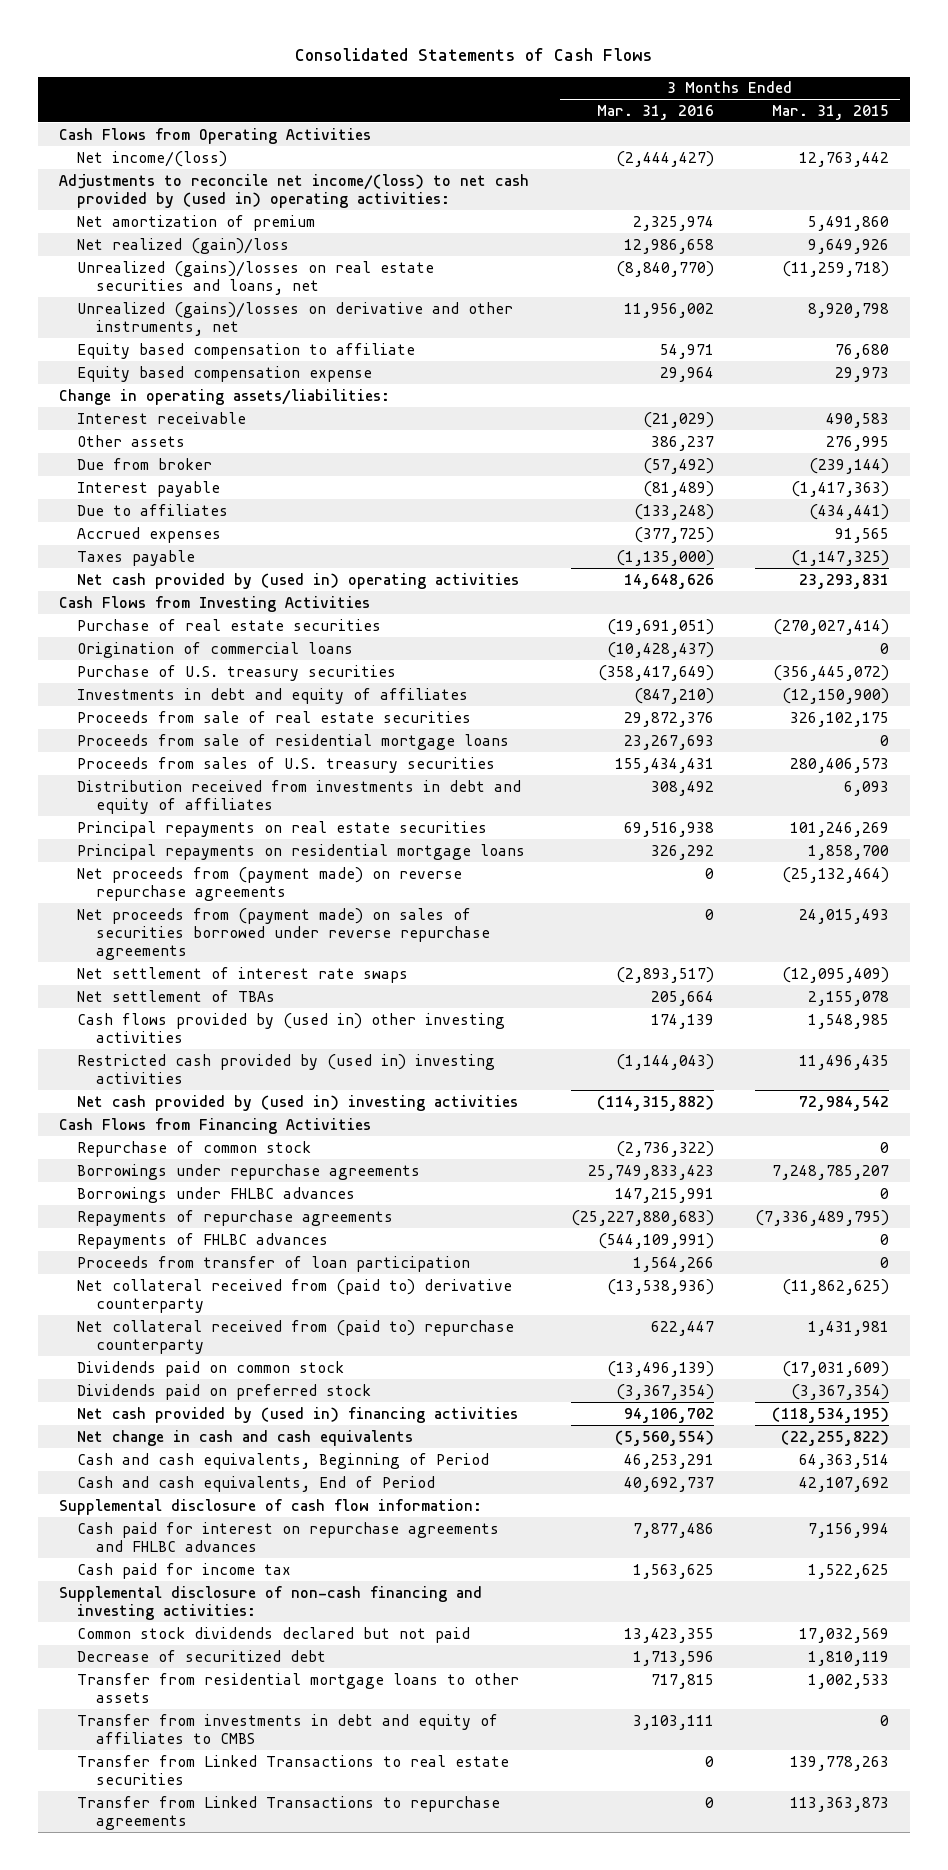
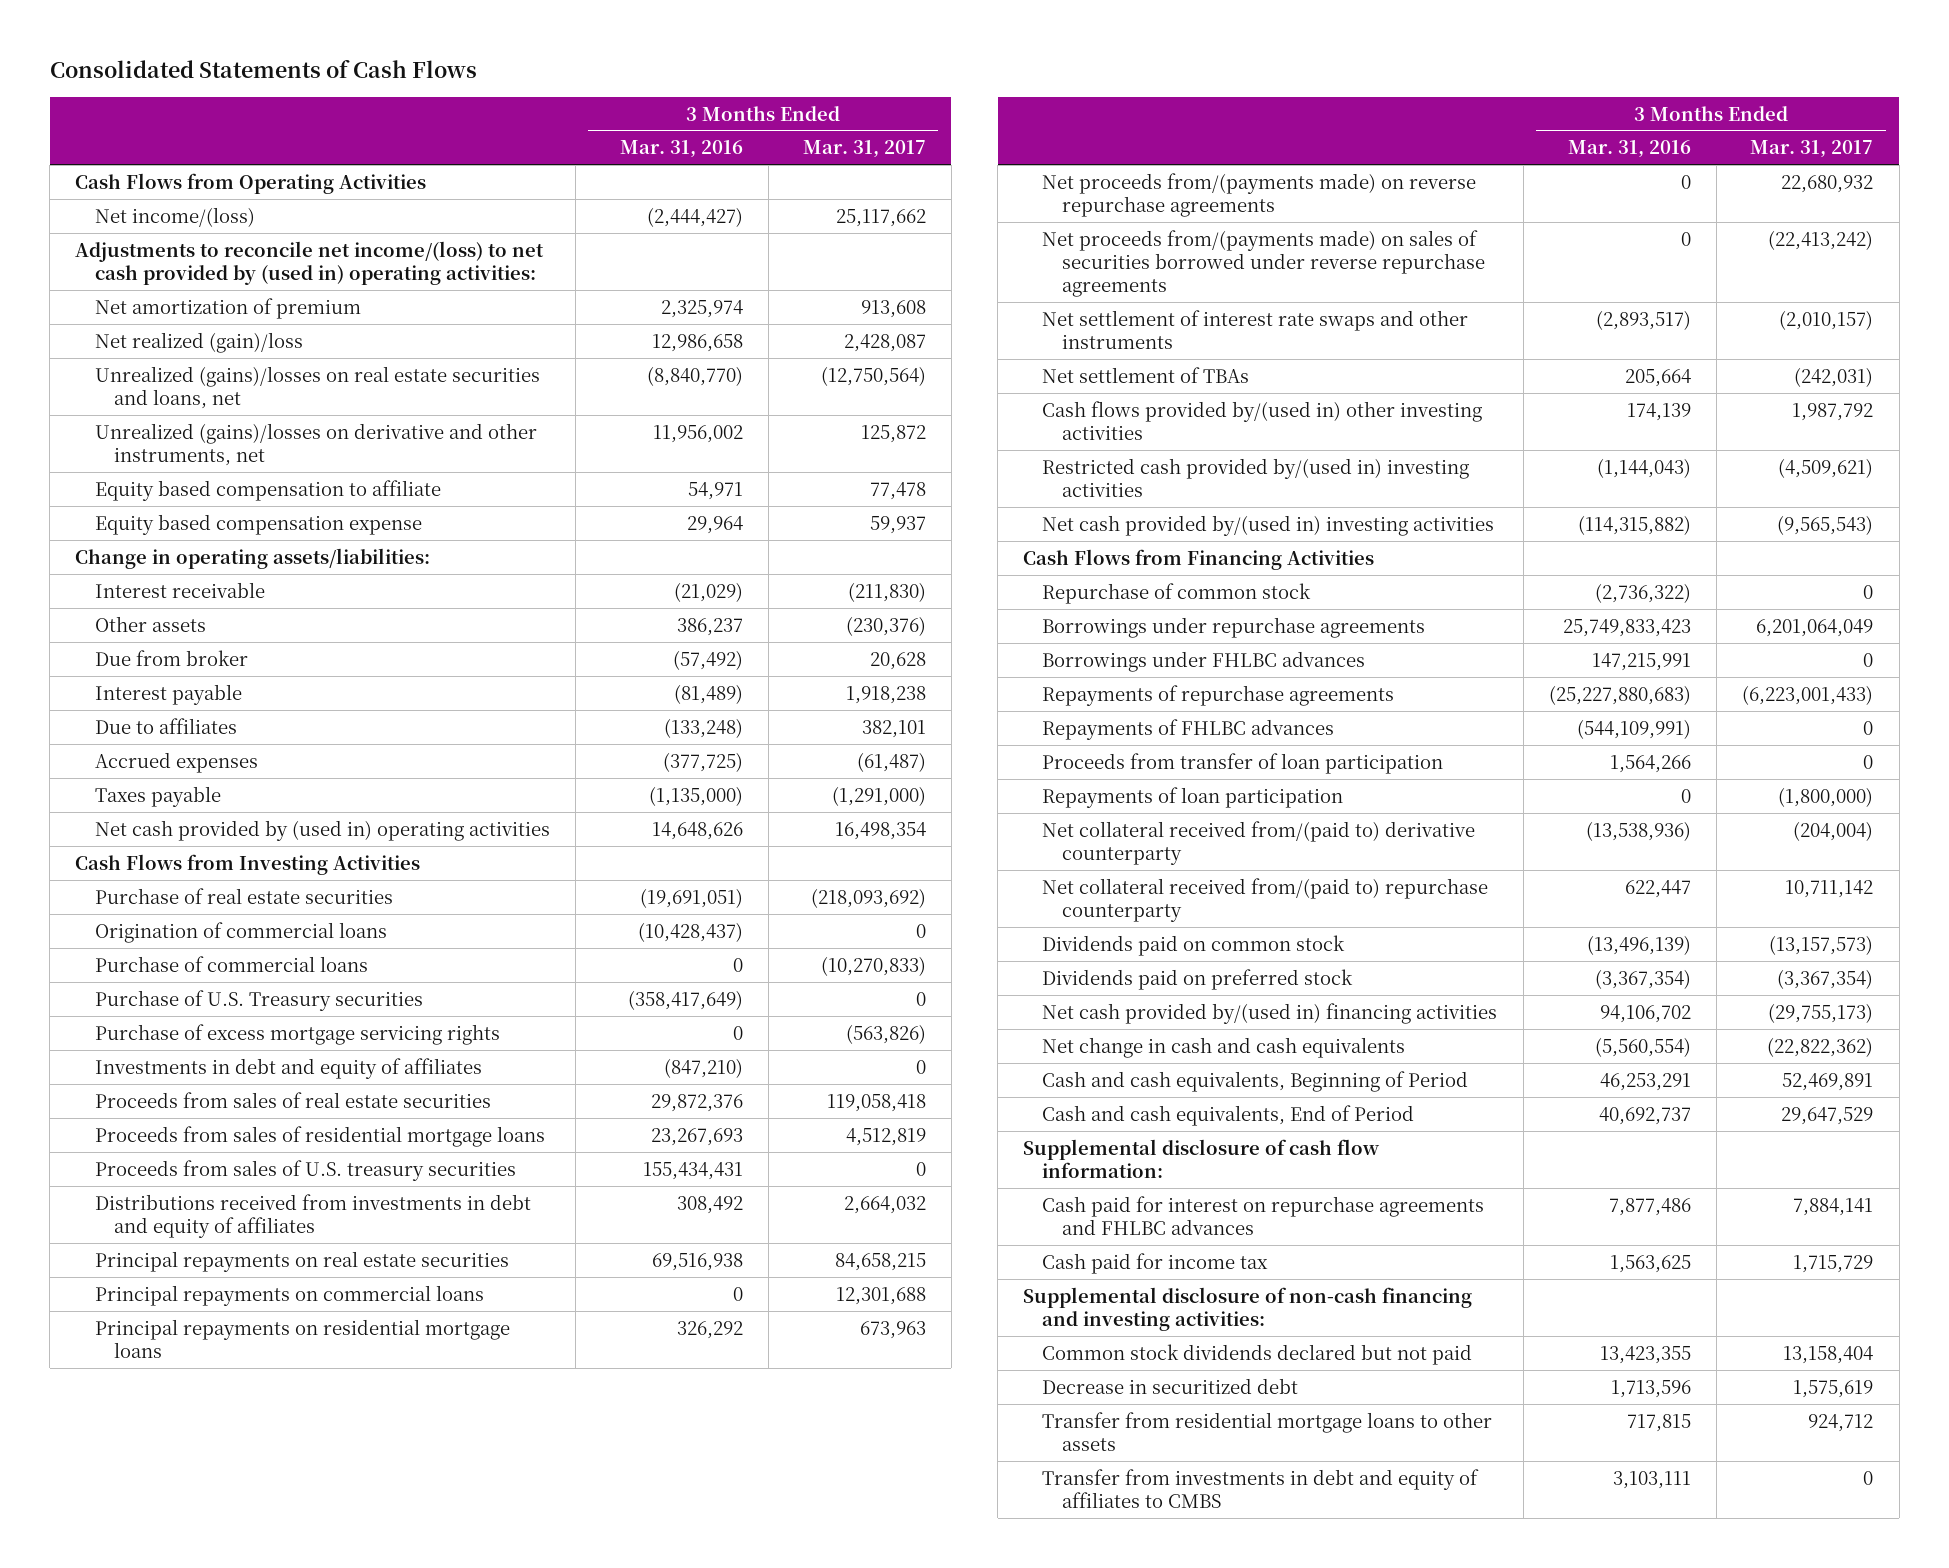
- | 3 Months Ended Mar. 31, 2016 | 3 Months Ended Mar. 31, 2015
+ | 3 Months Ended Mar. 31, 2016 | 3 Months Ended Mar. 31, 2017
- Purchase of U.S. treasury securities | (358,417,649) | (356,445,072)
+ Purchase of commercial loans | 0 | (10,270,833)
+ Purchase of U.S. Treasury securities | (358,417,649) | 0
+ Purchase of excess mortgage servicing rights | 0 | (563,826)
- Proceeds from sale of real estate securities | 29,872,376 | 326,102,175
- Proceeds from sale of residential mortgage loans | 23,267,693 | 0
+ Proceeds from sales of real estate securities | 29,872,376 | 119,058,418
+ Proceeds from sales of residential mortgage loans | 23,267,693 | 4,512,819
- Distribution received from investments in debt and equity of affiliates | 308,492 | 6,093
+ Distributions received from investments in debt and equity of affiliates | 308,492 | 2,664,032
+ Principal repayments on commercial loans | 0 | 12,301,688
- Net proceeds from (payment made) on reverse repurchase agreements | 0 | (25,132,464)
- Net proceeds from (payment made) on sales of securities borrowed under reverse repurchase agreements | 0 | 24,015,493
- Net settlement of interest rate swaps | (2,893,517) | (12,095,409)
+ Net proceeds from/(payments made) on reverse repurchase agreements | 0 | 22,680,932
+ Net proceeds from/(payments made) on sales of securities borrowed under reverse repurchase agreements | 0 | (22,413,242)
+ Net settlement of interest rate swaps and other instruments | (2,893,517) | (2,010,157)
- Cash flows provided by (used in) other investing activities | 174,139 | 1,548,985
- Restricted cash provided by (used in) investing activities | (1,144,043) | 11,496,435
- Net cash provided by (used in) investing activities | (114,315,882) | 72,984,542
+ Cash flows provided by/(used in) other investing activities | 174,139 | 1,987,792
+ Restricted cash provided by/(used in) investing activities | (1,144,043) | (4,509,621)
+ Net cash provided by/(used in) investing activities | (114,315,882) | (9,565,543)
- Net collateral received from (paid to) derivative counterparty | (13,538,936) | (11,862,625)
- Net collateral received from (paid to) repurchase counterparty | 622,447 | 1,431,981
+ Repayments of loan participation | 0 | (1,800,000)
+ Net collateral received from/(paid to) derivative counterparty | (13,538,936) | (204,004)
+ Net collateral received from/(paid to) repurchase counterparty | 622,447 | 10,711,142
- Net cash provided by (used in) financing activities | 94,106,702 | (118,534,195)
+ Net cash provided by/(used in) financing activities | 94,106,702 | (29,755,173)
- Decrease of securitized debt | 1,713,596 | 1,810,119
+ Decrease in securitized debt | 1,713,596 | 1,575,619
- Transfer from Linked Transactions to real estate securities | 0 | 139,778,263
- Transfer from Linked Transactions to repurchase agreements | 0 | 113,363,873

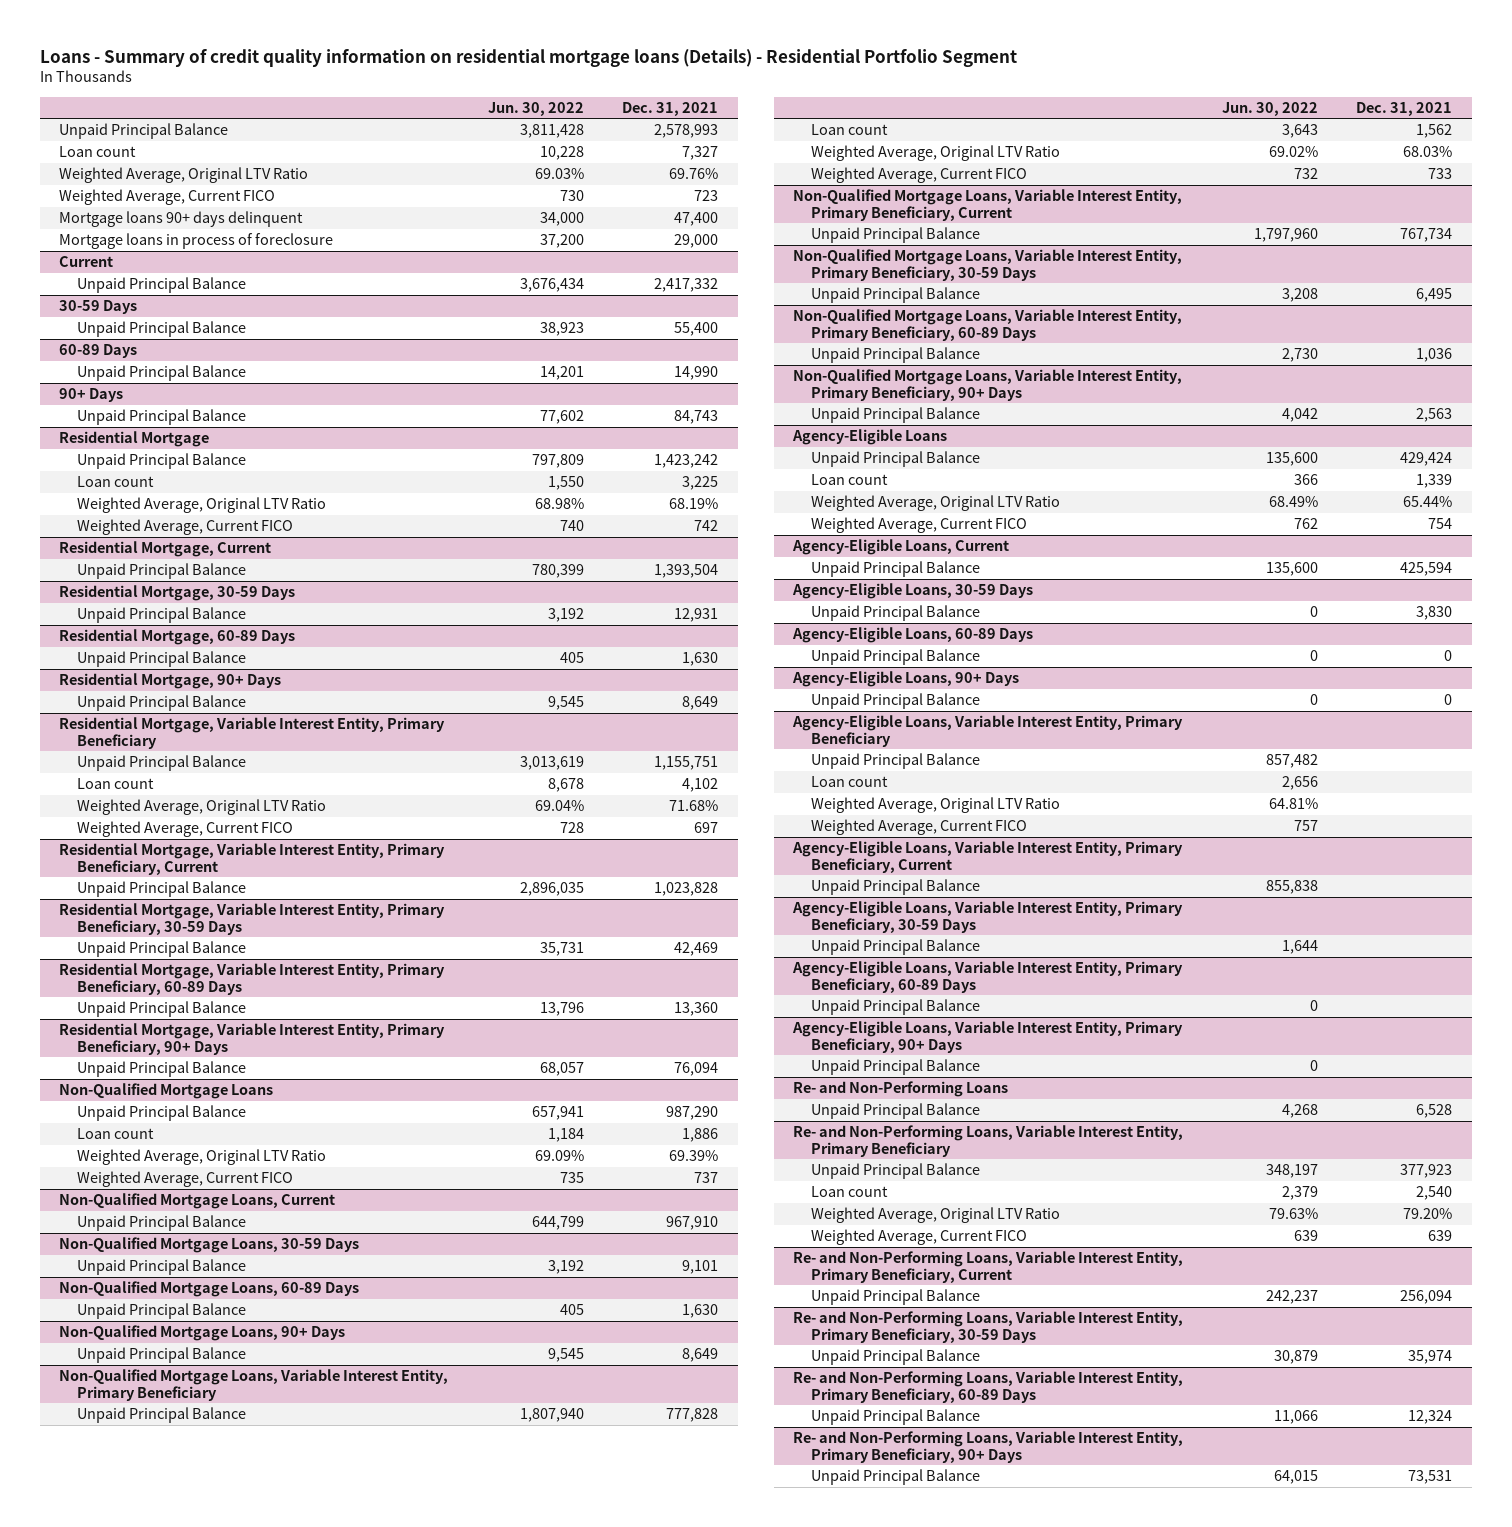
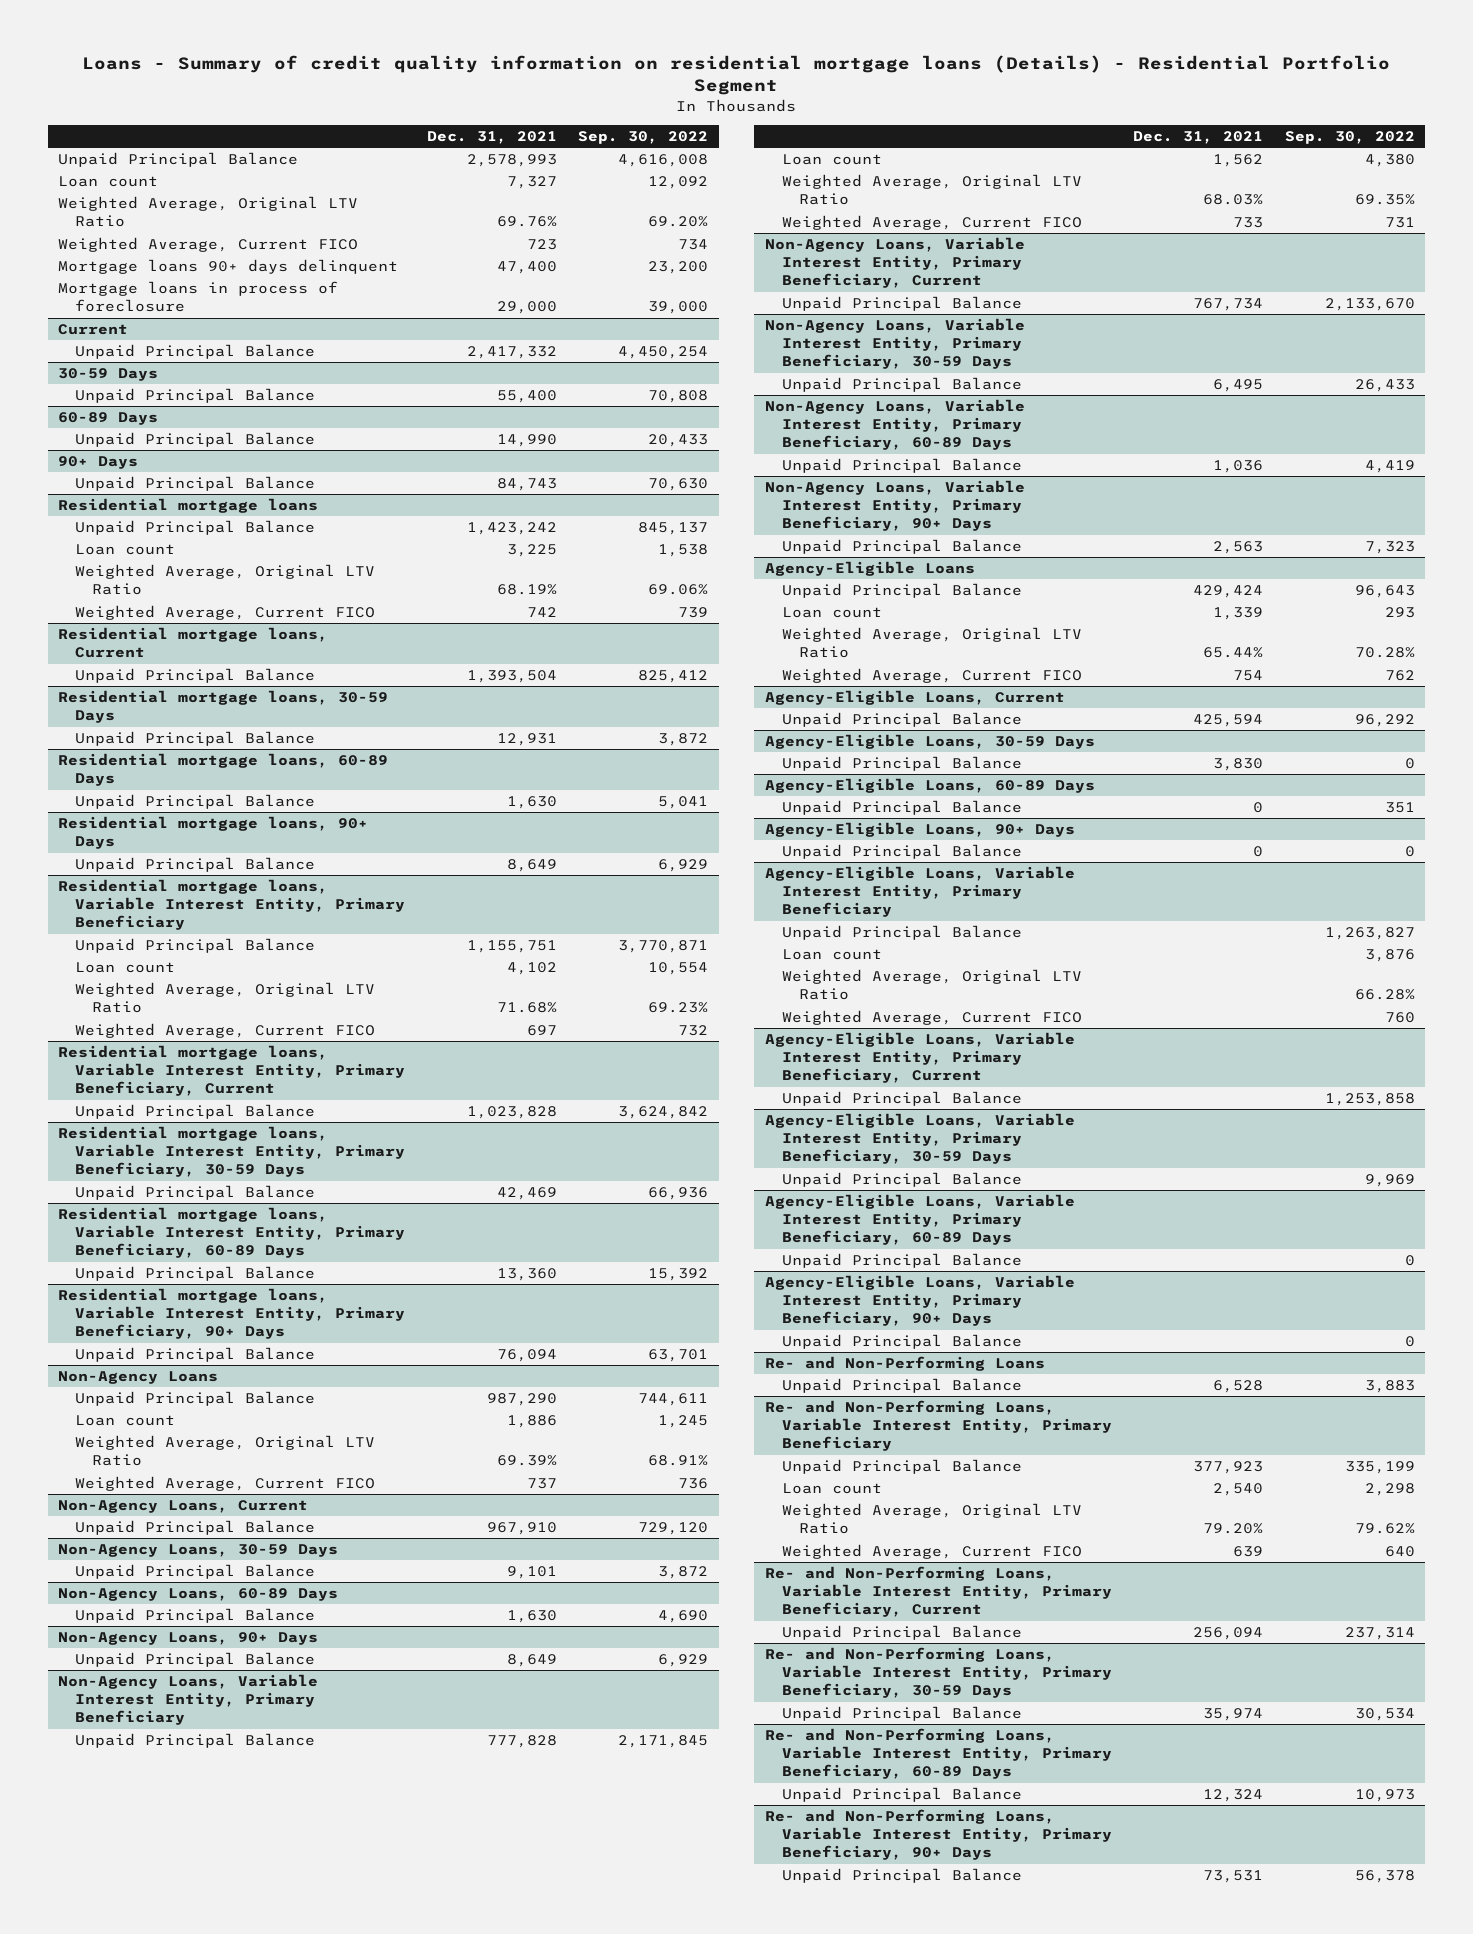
- | Jun. 30, 2022 | Dec. 31, 2021
+ | Dec. 31, 2021 | Sep. 30, 2022
- Residential Mortgage
+ Residential mortgage loans
- Residential Mortgage, Current
+ Residential mortgage loans, Current
- Residential Mortgage, 30-59 Days
+ Residential mortgage loans, 30-59 Days
- Residential Mortgage, 60-89 Days
+ Residential mortgage loans, 60-89 Days
- Residential Mortgage, 90+ Days
+ Residential mortgage loans, 90+ Days
- Residential Mortgage, Variable Interest Entity, Primary Beneficiary
+ Residential mortgage loans, Variable Interest Entity, Primary Beneficiary
- Residential Mortgage, Variable Interest Entity, Primary Beneficiary, Current
+ Residential mortgage loans, Variable Interest Entity, Primary Beneficiary, Current
- Residential Mortgage, Variable Interest Entity, Primary Beneficiary, 30-59 Days
+ Residential mortgage loans, Variable Interest Entity, Primary Beneficiary, 30-59 Days
- Residential Mortgage, Variable Interest Entity, Primary Beneficiary, 60-89 Days
+ Residential mortgage loans, Variable Interest Entity, Primary Beneficiary, 60-89 Days
- Residential Mortgage, Variable Interest Entity, Primary Beneficiary, 90+ Days
+ Residential mortgage loans, Variable Interest Entity, Primary Beneficiary, 90+ Days
- Non-Qualified Mortgage Loans
+ Non-Agency Loans
- Non-Qualified Mortgage Loans, Current
+ Non-Agency Loans, Current
- Non-Qualified Mortgage Loans, 30-59 Days
+ Non-Agency Loans, 30-59 Days
- Non-Qualified Mortgage Loans, 60-89 Days
+ Non-Agency Loans, 60-89 Days
- Non-Qualified Mortgage Loans, 90+ Days
+ Non-Agency Loans, 90+ Days
- Non-Qualified Mortgage Loans, Variable Interest Entity, Primary Beneficiary
+ Non-Agency Loans, Variable Interest Entity, Primary Beneficiary
- Non-Qualified Mortgage Loans, Variable Interest Entity, Primary Beneficiary, Current
+ Non-Agency Loans, Variable Interest Entity, Primary Beneficiary, Current
- Non-Qualified Mortgage Loans, Variable Interest Entity, Primary Beneficiary, 30-59 Days
+ Non-Agency Loans, Variable Interest Entity, Primary Beneficiary, 30-59 Days
- Non-Qualified Mortgage Loans, Variable Interest Entity, Primary Beneficiary, 60-89 Days
+ Non-Agency Loans, Variable Interest Entity, Primary Beneficiary, 60-89 Days
- Non-Qualified Mortgage Loans, Variable Interest Entity, Primary Beneficiary, 90+ Days
+ Non-Agency Loans, Variable Interest Entity, Primary Beneficiary, 90+ Days

